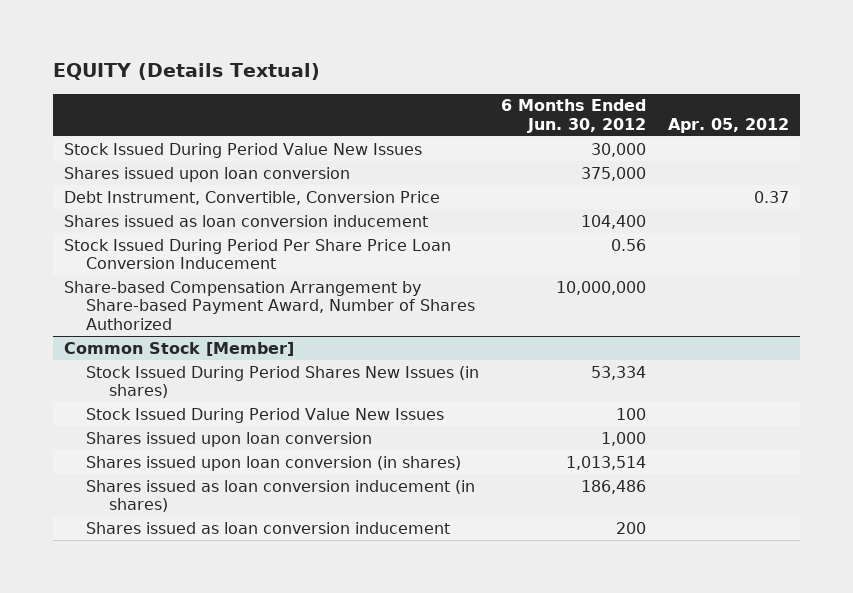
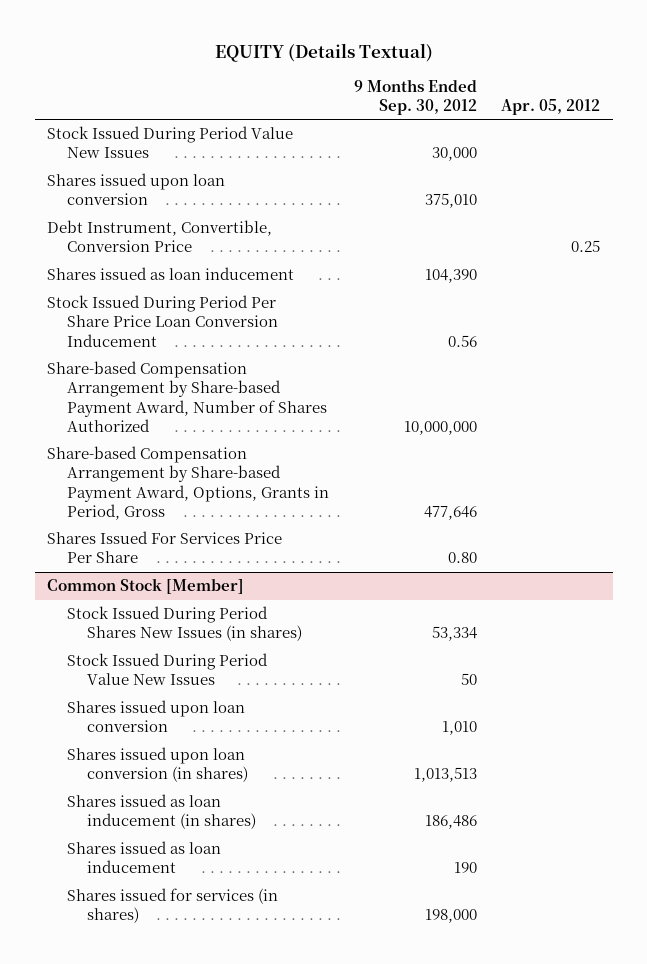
- | 6 Months Ended Jun. 30, 2012 | Apr. 05, 2012
+ | 9 Months Ended Sep. 30, 2012 | Apr. 05, 2012
- Debt Instrument, Convertible, Conversion Price | | 0.37
- Shares issued as loan conversion inducement | 104,400 |
+ Debt Instrument, Convertible, Conversion Price | | 0.25
+ Shares issued as loan inducement | 104,390 |
+ Share-based Compensation Arrangement by Share-based Payment Award, Options, Grants in Period, Gross | 477,646 |
+ Shares Issued For Services Price Per Share | 0.80 |
@ Common Stock [Member]
- Shares issued as loan conversion inducement (in shares) | 186,486 |
- Shares issued as loan conversion inducement | 200 |
+ Shares issued as loan inducement (in shares) | 186,486 |
+ Shares issued as loan inducement | 190 |
+ Shares issued for services (in shares) | 198,000 |

